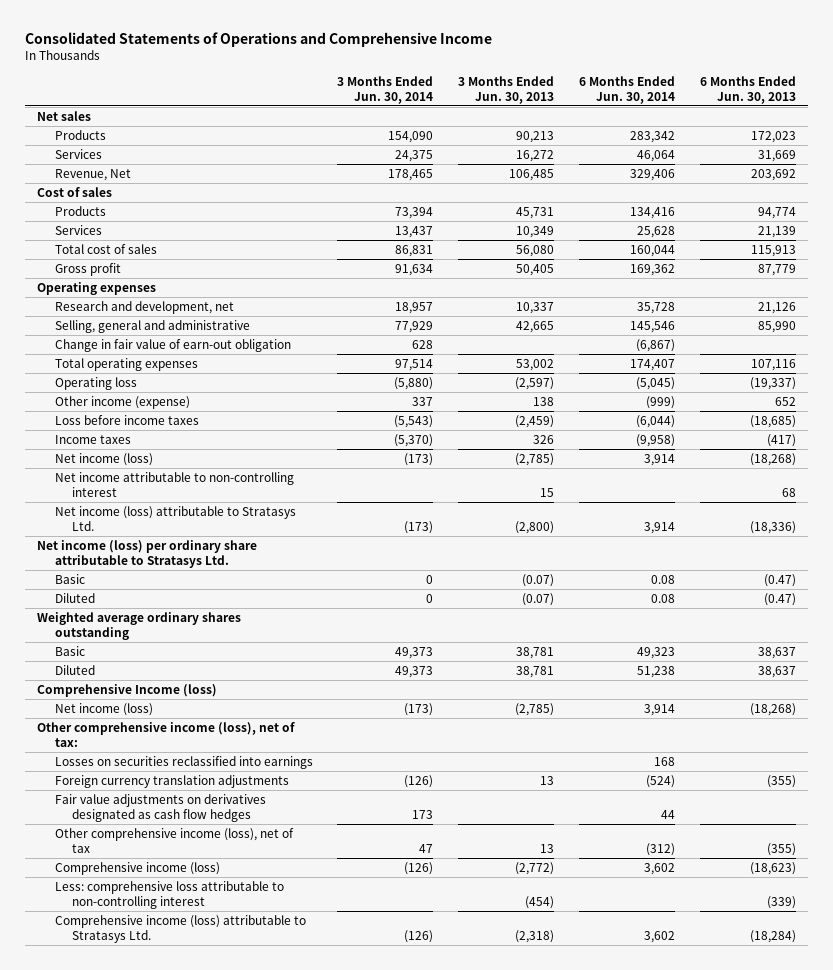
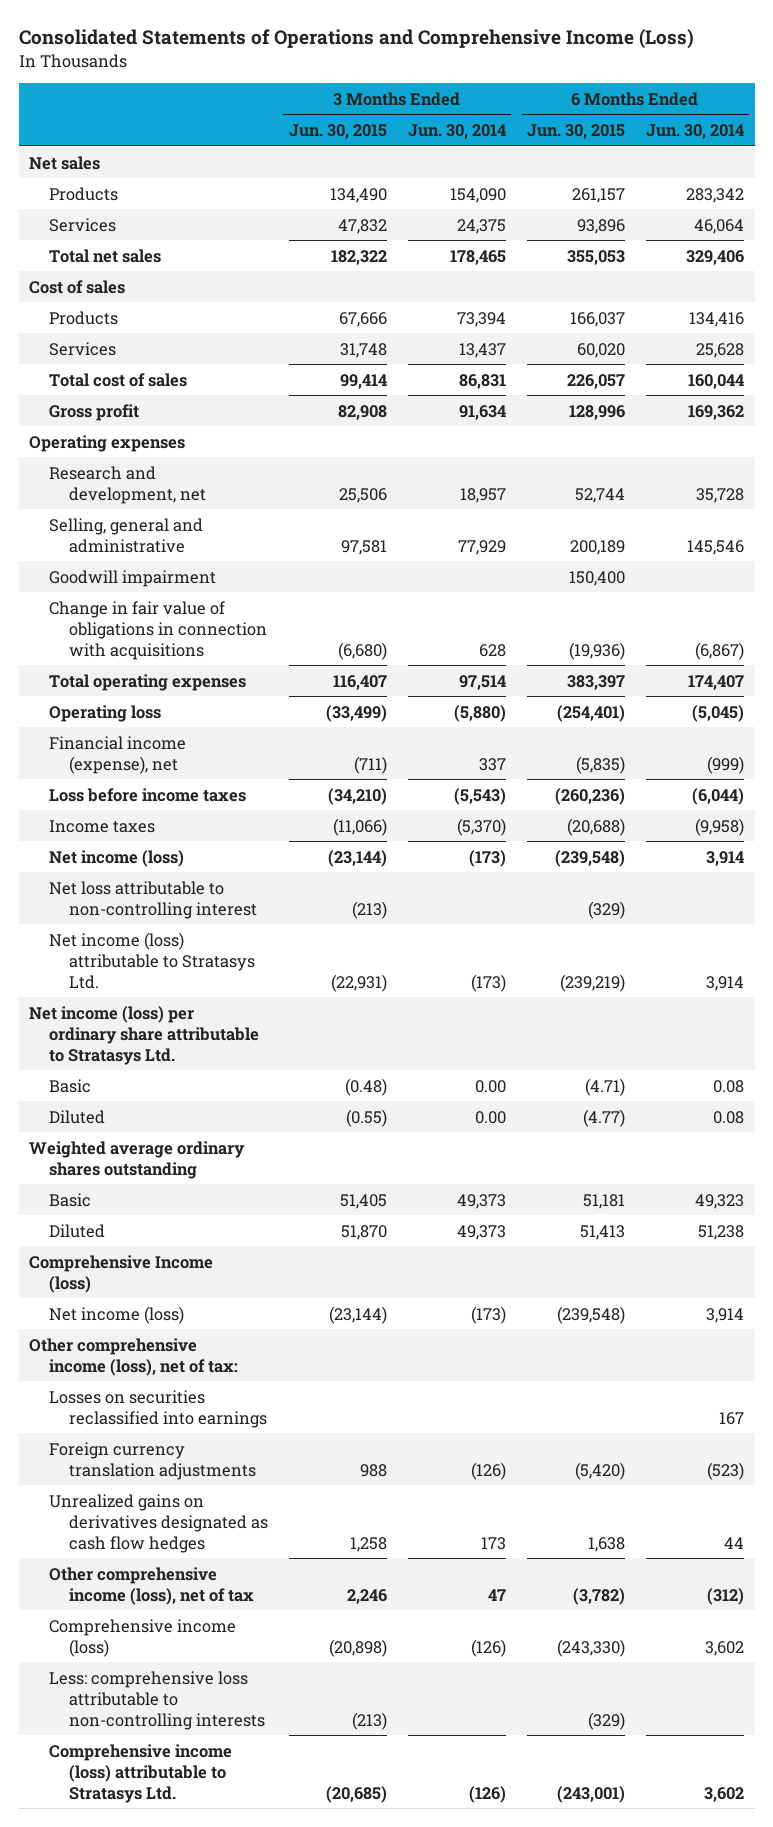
- Consolidated Statements of Operations and Comprehensive Income
+ Consolidated Statements of Operations and Comprehensive Income (Loss)
- | 3 Months Ended Jun. 30, 2014 | 3 Months Ended Jun. 30, 2013 | 6 Months Ended Jun. 30, 2014 | 6 Months Ended Jun. 30, 2013
+ | 3 Months Ended Jun. 30, 2015 | 3 Months Ended Jun. 30, 2014 | 6 Months Ended Jun. 30, 2015 | 6 Months Ended Jun. 30, 2014
- Revenue, Net | 178,465 | 106,485 | 329,406 | 203,692
+ Total net sales | 182,322 | 178,465 | 355,053 | 329,406
- Change in fair value of earn-out obligation | 628 | | (6,867) |
+ Goodwill impairment | | | 150,400 |
+ Change in fair value of obligations in connection with acquisitions | (6,680) | 628 | (19,936) | (6,867)
- Other income (expense) | 337 | 138 | (999) | 652
+ Financial income (expense), net | (711) | 337 | (5,835) | (999)
- Net income attributable to non-controlling interest | | 15 | | 68
+ Net loss attributable to non-controlling interest | (213) | | (329) |
- Basic | 0 | (0.07) | 0.08 | (0.47)
- Diluted | 0 | (0.07) | 0.08 | (0.47)
+ Basic | (0.48) | 0.00 | (4.71) | 0.08
+ Diluted | (0.55) | 0.00 | (4.77) | 0.08
- Losses on securities reclassified into earnings | | | 168 |
- Foreign currency translation adjustments | (126) | 13 | (524) | (355)
- Fair value adjustments on derivatives designated as cash flow hedges | 173 | | 44 |
+ Losses on securities reclassified into earnings | | | | 167
+ Foreign currency translation adjustments | 988 | (126) | (5,420) | (523)
+ Unrealized gains on derivatives designated as cash flow hedges | 1,258 | 173 | 1,638 | 44
- Less: comprehensive loss attributable to non-controlling interest | | (454) | | (339)
+ Less: comprehensive loss attributable to non-controlling interests | (213) | | (329) |

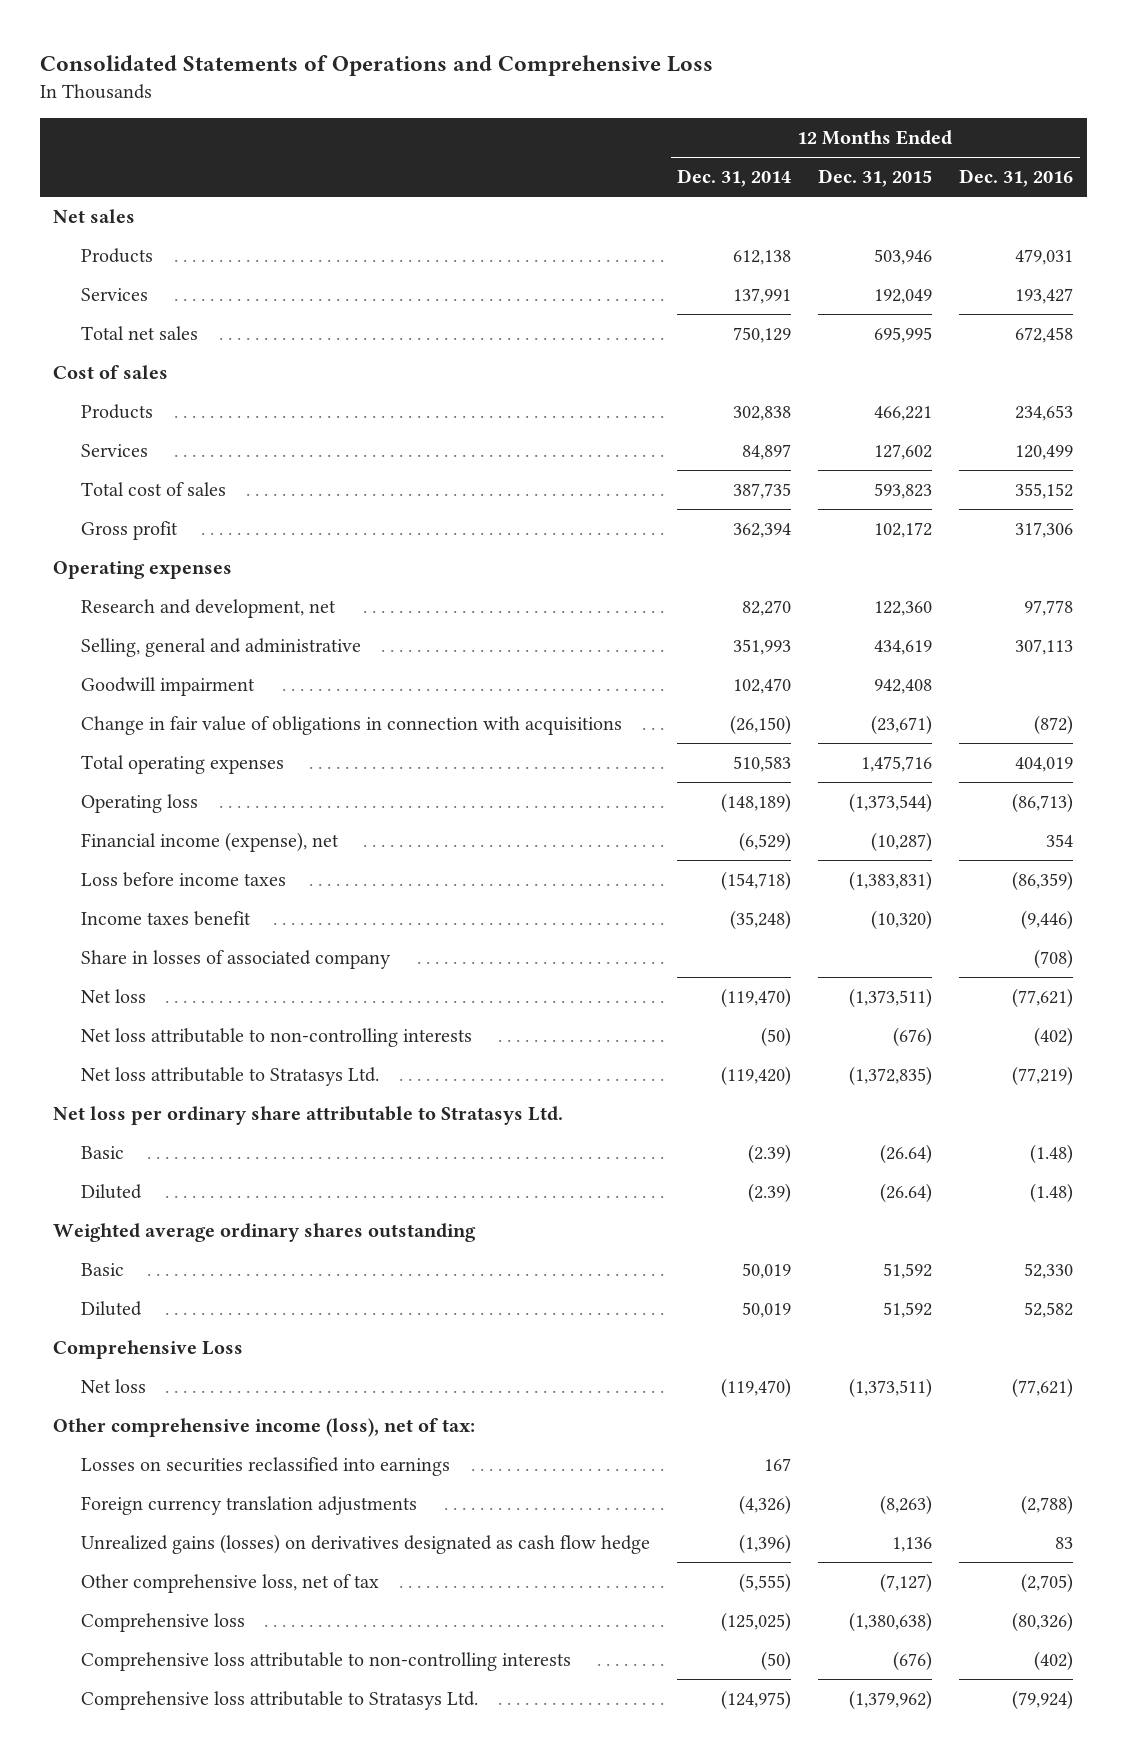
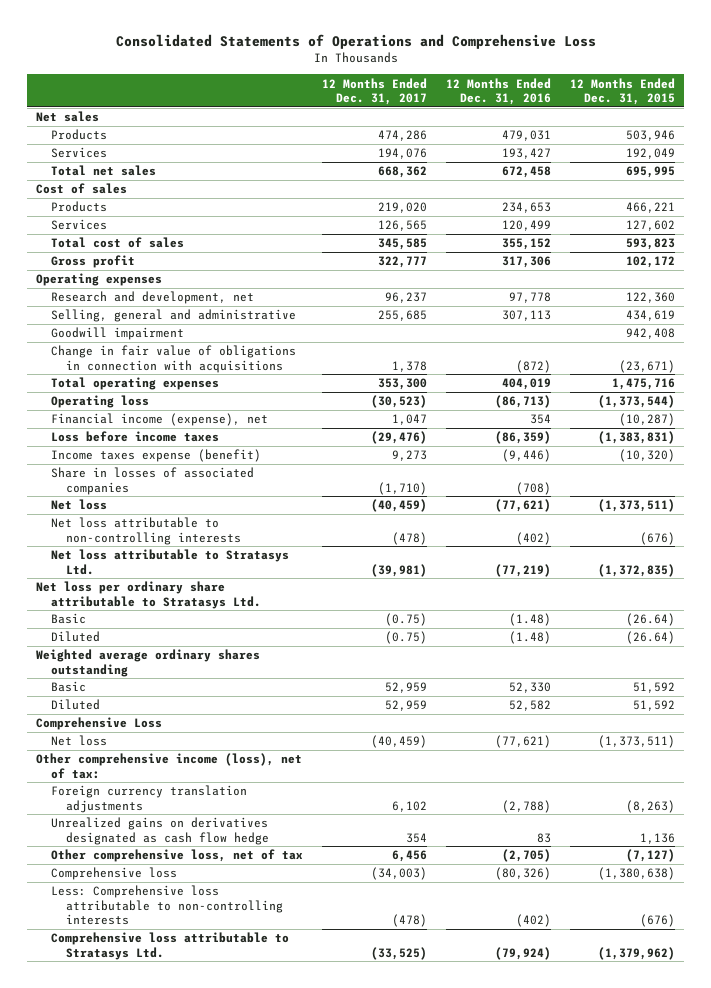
- | 12 Months Ended Dec. 31, 2014 | 12 Months Ended Dec. 31, 2015 | 12 Months Ended Dec. 31, 2016
+ | 12 Months Ended Dec. 31, 2017 | 12 Months Ended Dec. 31, 2016 | 12 Months Ended Dec. 31, 2015
- Income taxes benefit | (35,248) | (10,320) | (9,446)
- Share in losses of associated company | | | (708)
+ Income taxes expense (benefit) | 9,273 | (9,446) | (10,320)
+ Share in losses of associated companies | (1,710) | (708) |
- Losses on securities reclassified into earnings | 167 | |
- Unrealized gains (losses) on derivatives designated as cash flow hedge | (1,396) | 1,136 | 83
+ Unrealized gains on derivatives designated as cash flow hedge | 354 | 83 | 1,136
- Comprehensive loss attributable to non-controlling interests | (50) | (676) | (402)
+ Less: Comprehensive loss attributable to non-controlling interests | (478) | (402) | (676)

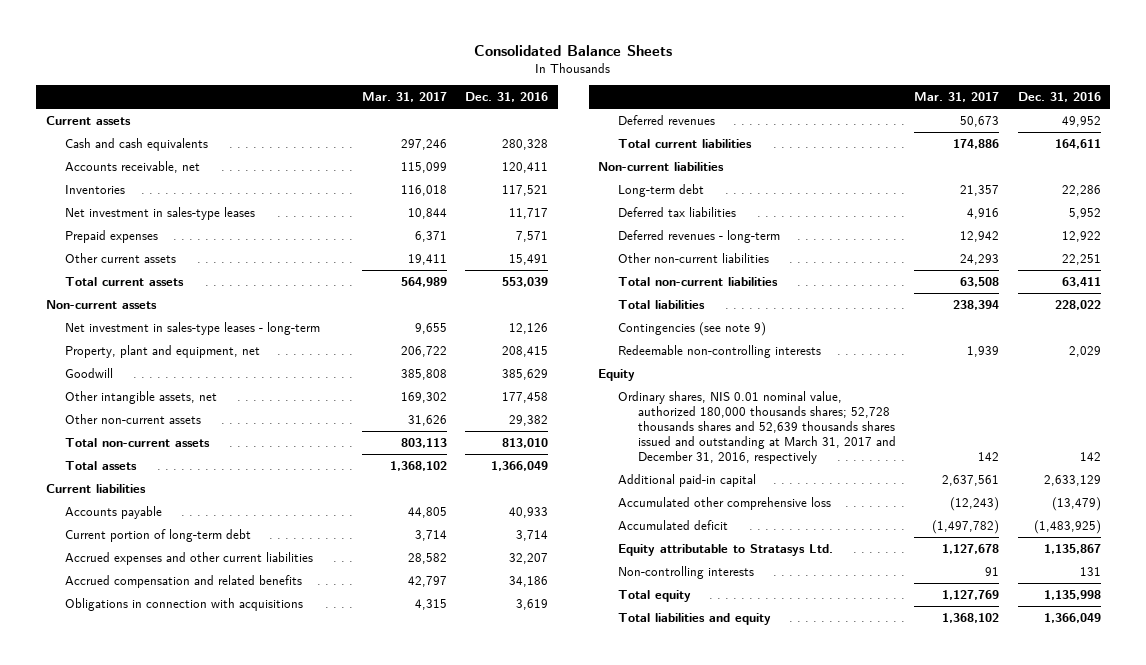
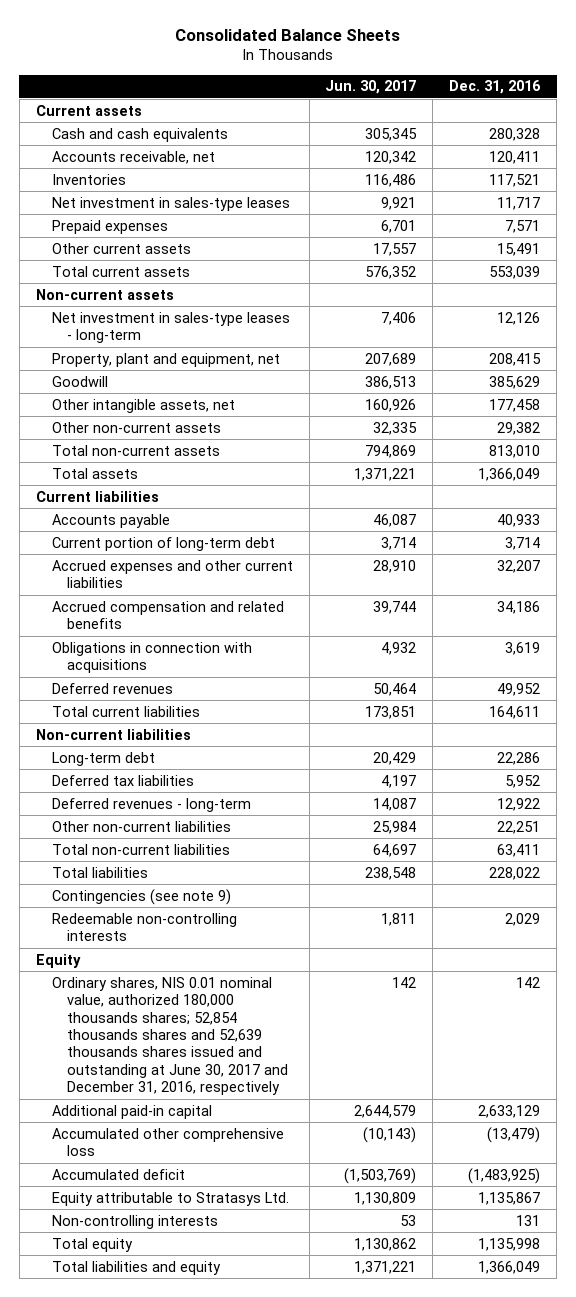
- | Mar. 31, 2017 | Dec. 31, 2016
+ | Jun. 30, 2017 | Dec. 31, 2016
- Ordinary shares, NIS 0.01 nominal value, authorized 180,000 thousands shares; 52,728 thousands shares and 52,639 thousands shares issued and outstanding at March 31, 2017 and December 31, 2016, respectively | 142 | 142
+ Ordinary shares, NIS 0.01 nominal value, authorized 180,000 thousands shares; 52,854 thousands shares and 52,639 thousands shares issued and outstanding at June 30, 2017 and December 31, 2016, respectively | 142 | 142

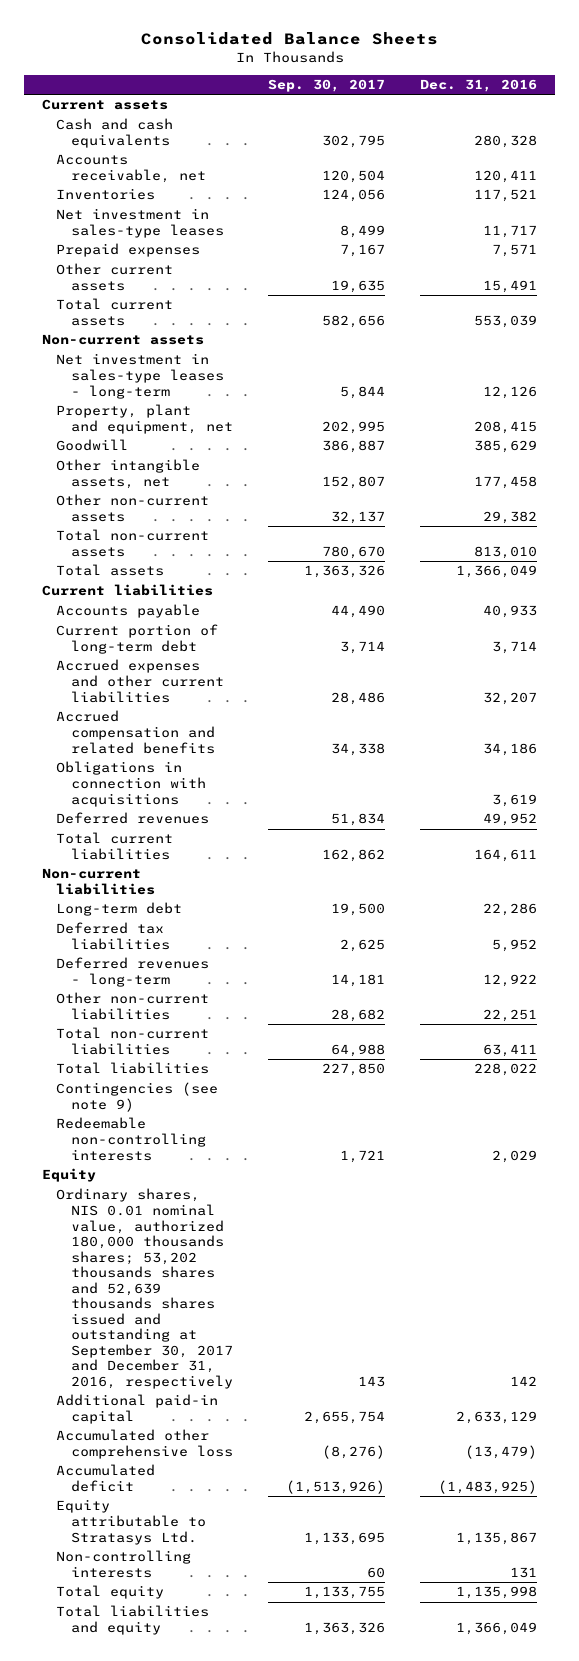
- | Jun. 30, 2017 | Dec. 31, 2016
+ | Sep. 30, 2017 | Dec. 31, 2016
- Ordinary shares, NIS 0.01 nominal value, authorized 180,000 thousands shares; 52,854 thousands shares and 52,639 thousands shares issued and outstanding at June 30, 2017 and December 31, 2016, respectively | 142 | 142
+ Ordinary shares, NIS 0.01 nominal value, authorized 180,000 thousands shares; 53,202 thousands shares and 52,639 thousands shares issued and outstanding at September 30, 2017 and December 31, 2016, respectively | 143 | 142

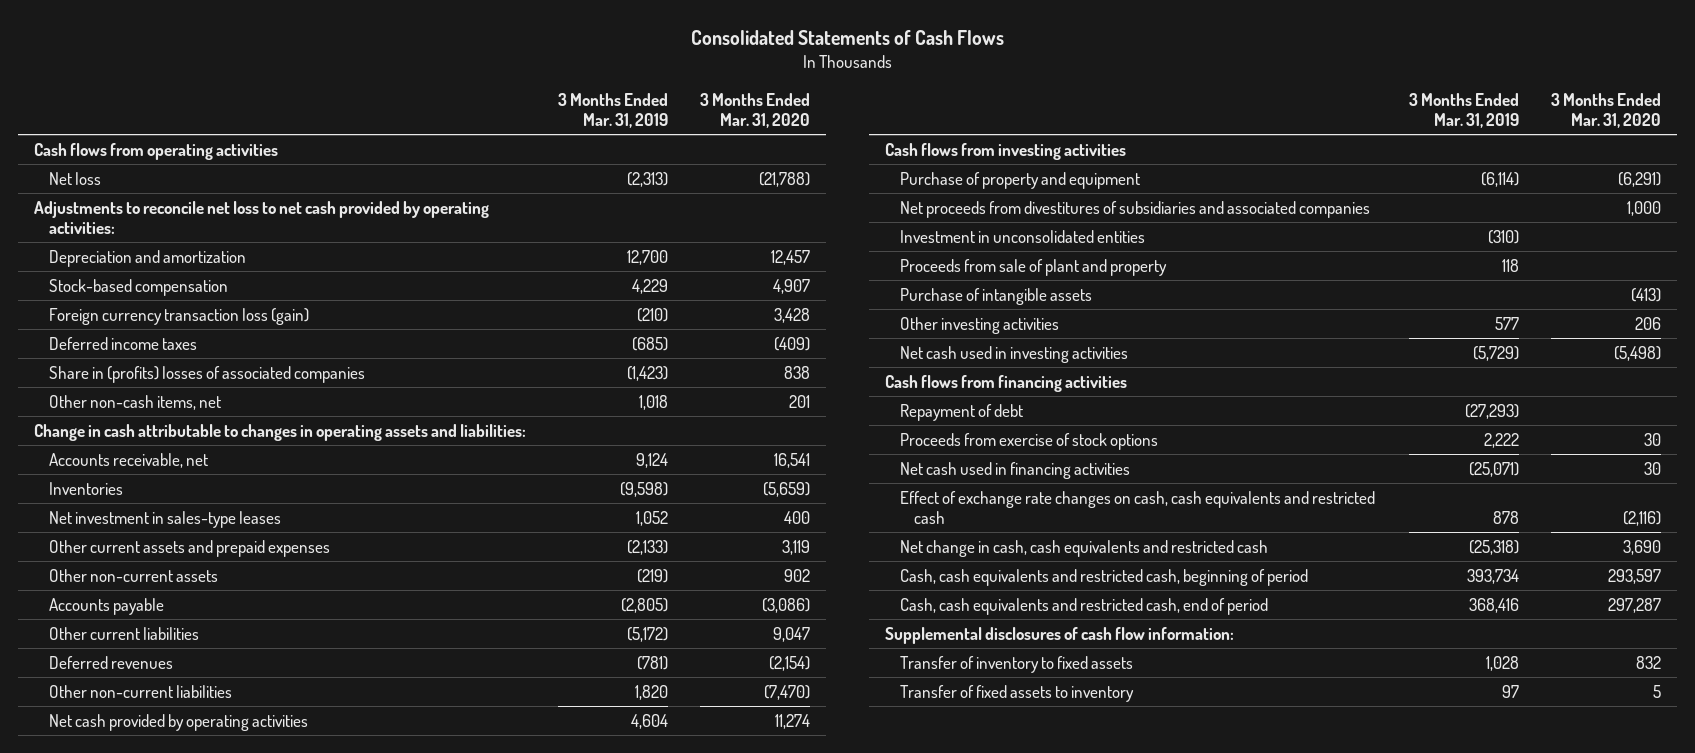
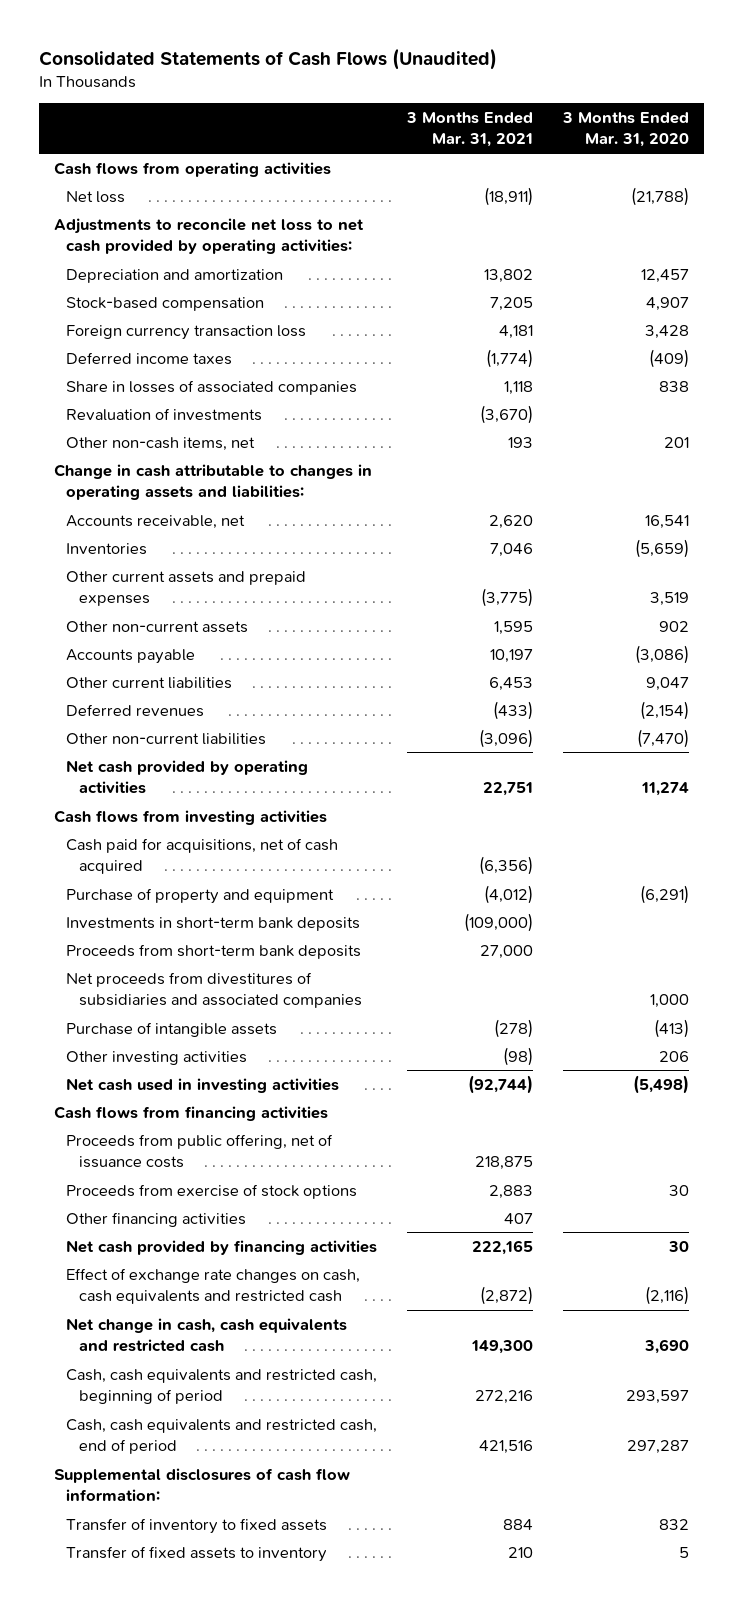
- Consolidated Statements of Cash Flows
+ Consolidated Statements of Cash Flows (Unaudited)
- | 3 Months Ended Mar. 31, 2019 | 3 Months Ended Mar. 31, 2020
+ | 3 Months Ended Mar. 31, 2021 | 3 Months Ended Mar. 31, 2020
- Foreign currency transaction loss (gain) | (210) | 3,428
+ Foreign currency transaction loss | 4,181 | 3,428
- Share in (profits) losses of associated companies | (1,423) | 838
+ Share in losses of associated companies | 1,118 | 838
+ Revaluation of investments | (3,670) |
- Net investment in sales-type leases | 1,052 | 400
- Other current assets and prepaid expenses | (2,133) | 3,119
+ Other current assets and prepaid expenses | (3,775) | 3,519
+ Cash paid for acquisitions, net of cash acquired | (6,356) |
+ Investments in short-term bank deposits | (109,000) |
+ Proceeds from short-term bank deposits | 27,000 |
- Investment in unconsolidated entities | (310) |
- Proceeds from sale of plant and property | 118 |
- Repayment of debt | (27,293) |
+ Proceeds from public offering, net of issuance costs | 218,875 |
- Net cash used in financing activities | (25,071) | 30
+ Other financing activities | 407 |
+ Net cash provided by financing activities | 222,165 | 30

